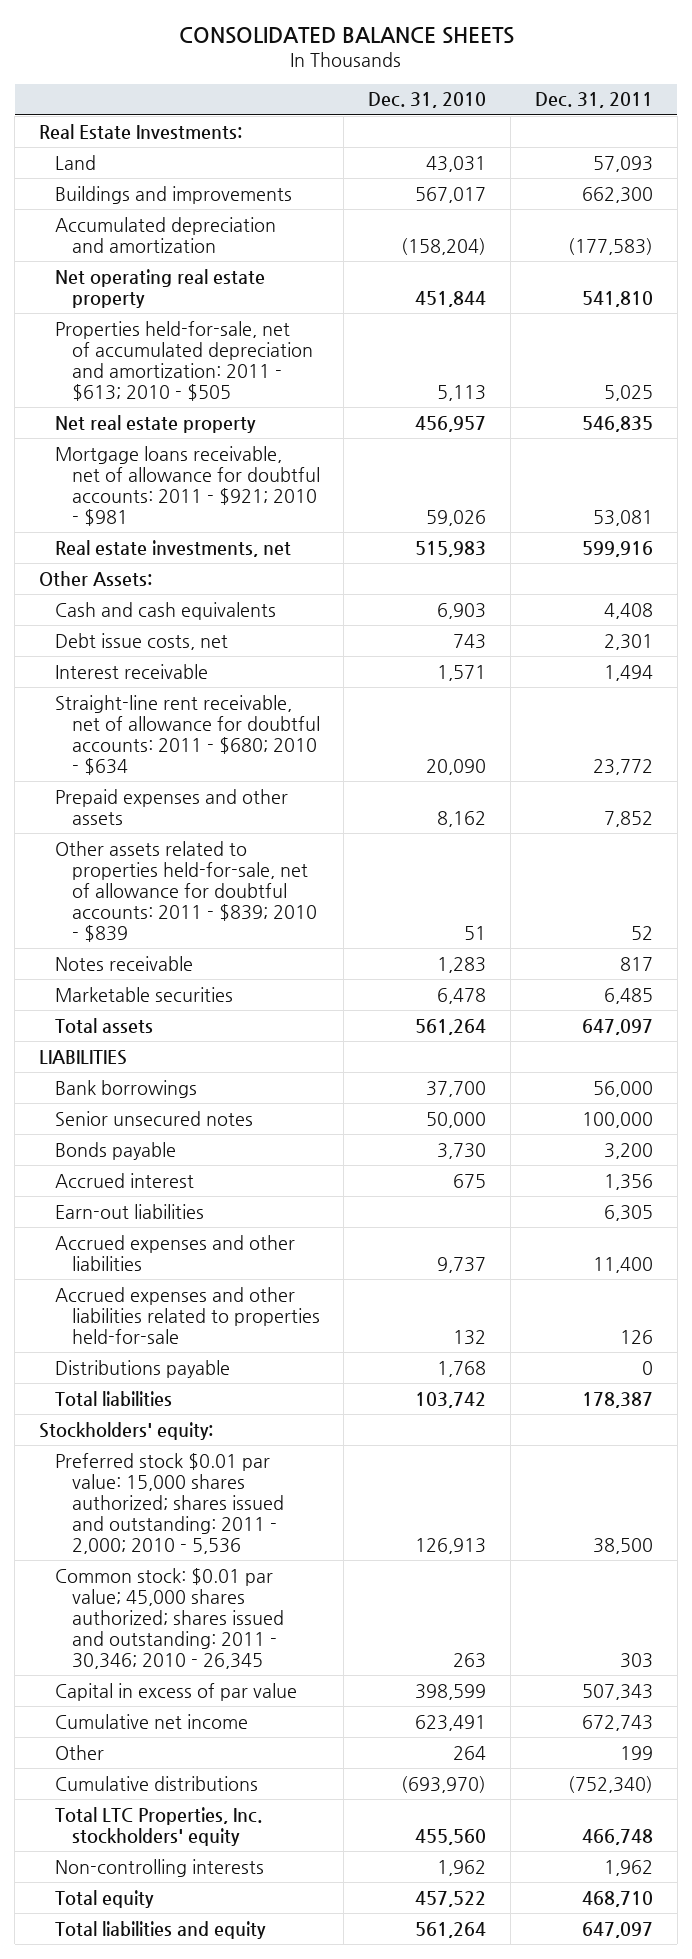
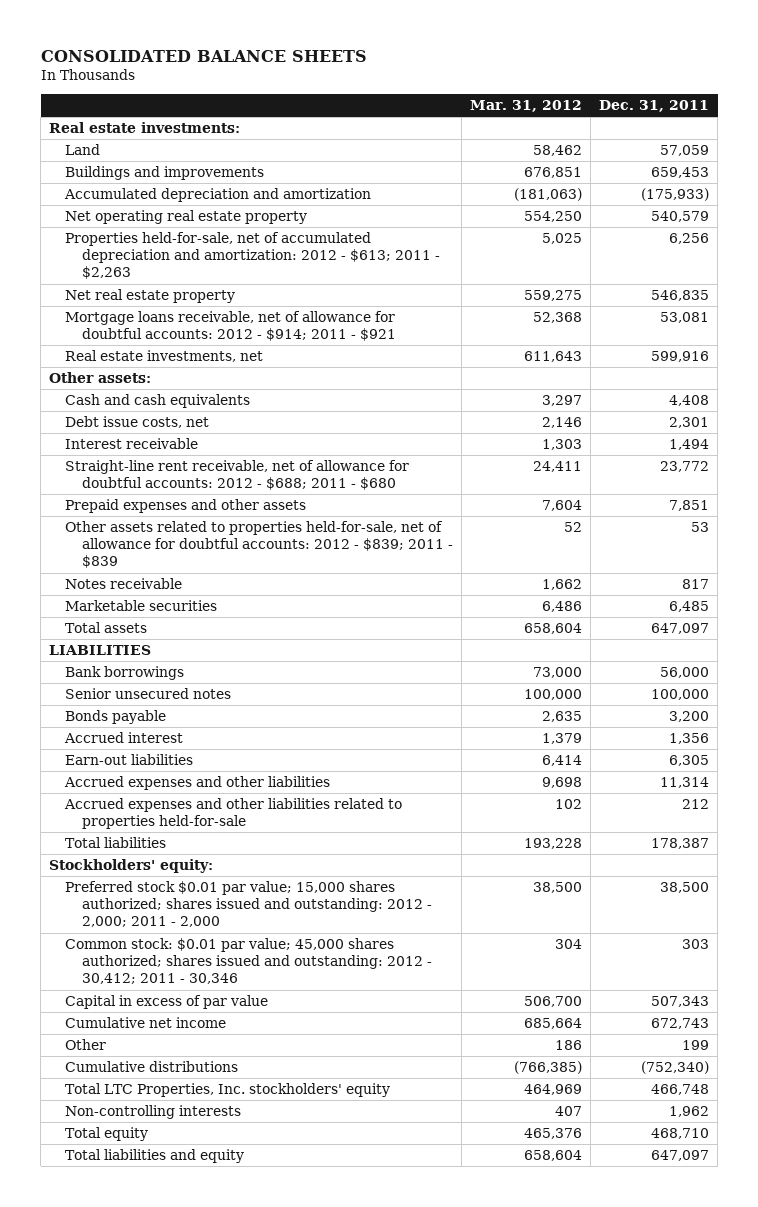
- | Dec. 31, 2010 | Dec. 31, 2011
+ | Mar. 31, 2012 | Dec. 31, 2011
- Real Estate Investments:
- Land | 43,031 | 57,093
- Buildings and improvements | 567,017 | 662,300
- Accumulated depreciation and amortization | (158,204) | (177,583)
- Net operating real estate property | 451,844 | 541,810
- Properties held-for-sale, net of accumulated depreciation and amortization: 2011 - $613; 2010 - $505 | 5,113 | 5,025
+ Real estate investments:
+ Land | 58,462 | 57,059
+ Buildings and improvements | 676,851 | 659,453
+ Accumulated depreciation and amortization | (181,063) | (175,933)
+ Net operating real estate property | 554,250 | 540,579
+ Properties held-for-sale, net of accumulated depreciation and amortization: 2012 - $613; 2011 - $2,263 | 5,025 | 6,256
- Mortgage loans receivable, net of allowance for doubtful accounts: 2011 - $921; 2010 - $981 | 59,026 | 53,081
+ Mortgage loans receivable, net of allowance for doubtful accounts: 2012 - $914; 2011 - $921 | 52,368 | 53,081
- Other Assets:
+ Other assets:
- Straight-line rent receivable, net of allowance for doubtful accounts: 2011 - $680; 2010 - $634 | 20,090 | 23,772
- Prepaid expenses and other assets | 8,162 | 7,852
- Other assets related to properties held-for-sale, net of allowance for doubtful accounts: 2011 - $839; 2010 - $839 | 51 | 52
+ Straight-line rent receivable, net of allowance for doubtful accounts: 2012 - $688; 2011 - $680 | 24,411 | 23,772
+ Prepaid expenses and other assets | 7,604 | 7,851
+ Other assets related to properties held-for-sale, net of allowance for doubtful accounts: 2012 - $839; 2011 - $839 | 52 | 53
- Accrued expenses and other liabilities | 9,737 | 11,400
- Accrued expenses and other liabilities related to properties held-for-sale | 132 | 126
- Distributions payable | 1,768 | 0
+ Accrued expenses and other liabilities | 9,698 | 11,314
+ Accrued expenses and other liabilities related to properties held-for-sale | 102 | 212
- Preferred stock $0.01 par value: 15,000 shares authorized; shares issued and outstanding: 2011 - 2,000; 2010 - 5,536 | 126,913 | 38,500
- Common stock: $0.01 par value; 45,000 shares authorized; shares issued and outstanding: 2011 - 30,346; 2010 - 26,345 | 263 | 303
+ Preferred stock $0.01 par value; 15,000 shares authorized; shares issued and outstanding: 2012 - 2,000; 2011 - 2,000 | 38,500 | 38,500
+ Common stock: $0.01 par value; 45,000 shares authorized; shares issued and outstanding: 2012 - 30,412; 2011 - 30,346 | 304 | 303

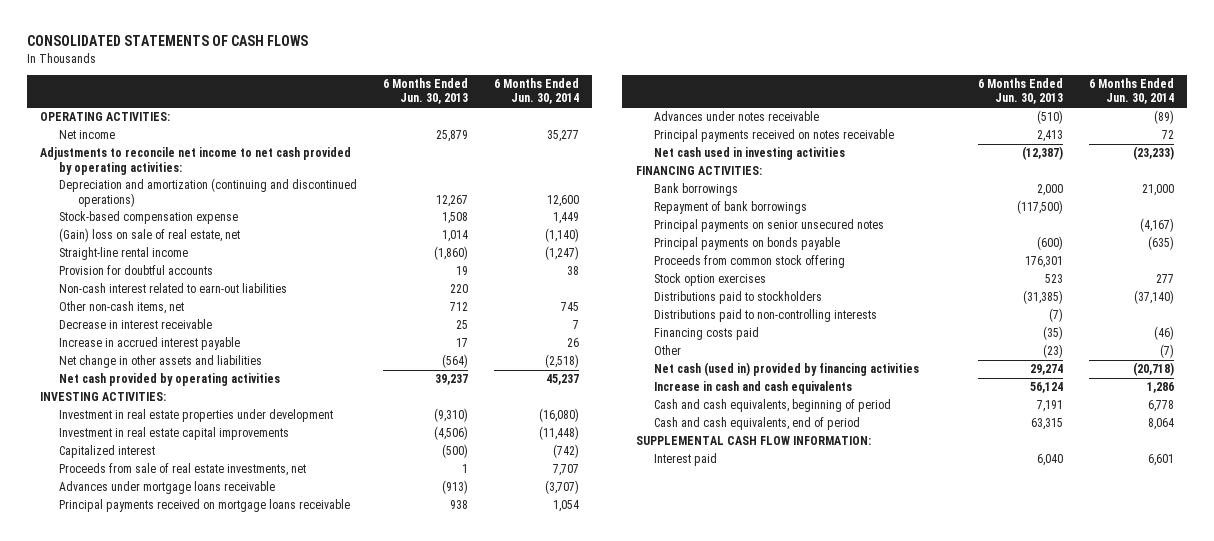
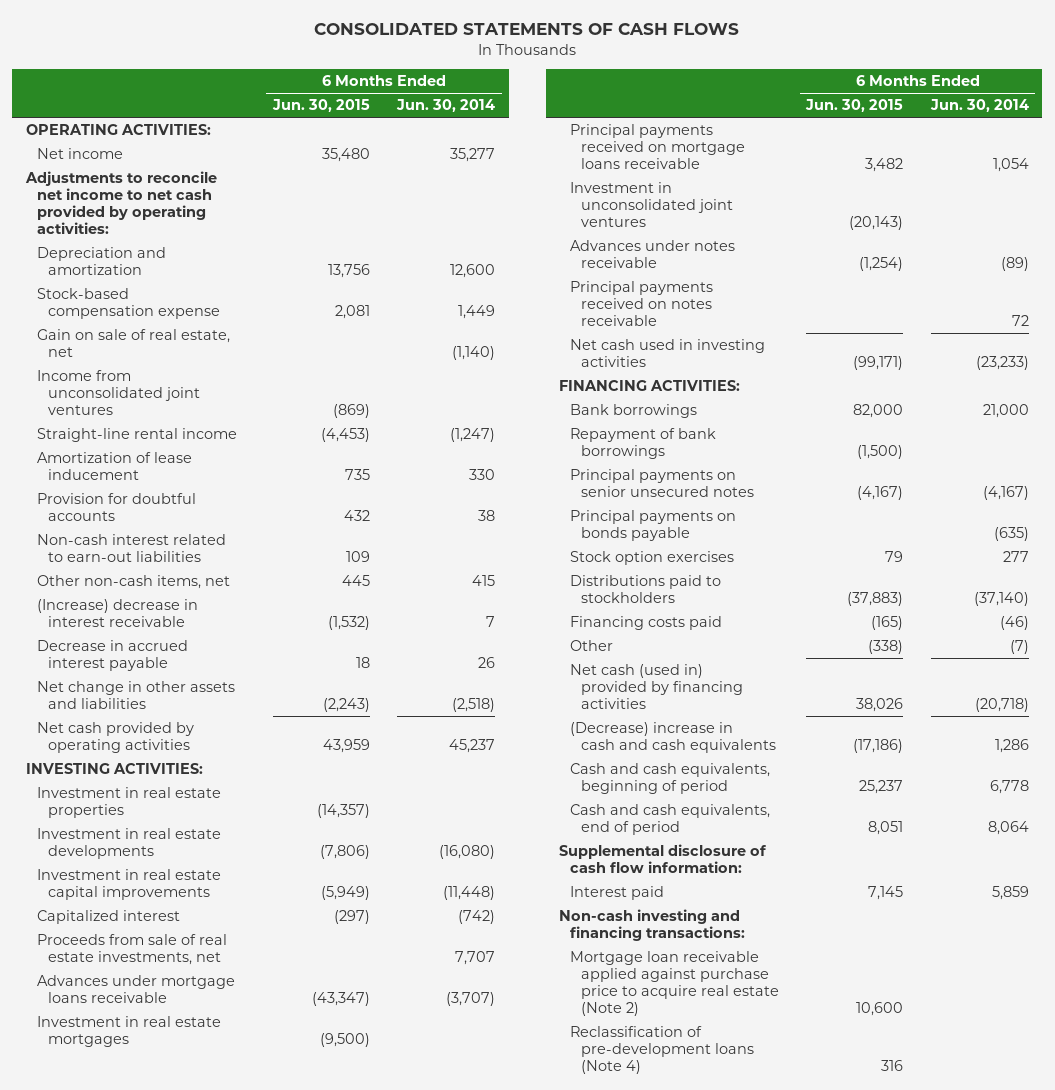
- | 6 Months Ended Jun. 30, 2013 | 6 Months Ended Jun. 30, 2014
+ | 6 Months Ended Jun. 30, 2015 | 6 Months Ended Jun. 30, 2014
- Depreciation and amortization (continuing and discontinued operations) | 12,267 | 12,600
+ Depreciation and amortization | 13,756 | 12,600
- (Gain) loss on sale of real estate, net | 1,014 | (1,140)
+ Gain on sale of real estate, net | | (1,140)
+ Income from unconsolidated joint ventures | (869) |
+ Amortization of lease inducement | 735 | 330
- Other non-cash items, net | 712 | 745
- Decrease in interest receivable | 25 | 7
- Increase in accrued interest payable | 17 | 26
+ Other non-cash items, net | 445 | 415
+ (Increase) decrease in interest receivable | (1,532) | 7
+ Decrease in accrued interest payable | 18 | 26
- Investment in real estate properties under development | (9,310) | (16,080)
+ Investment in real estate properties | (14,357) |
+ Investment in real estate developments | (7,806) | (16,080)
+ Investment in real estate mortgages | (9,500) |
+ Investment in unconsolidated joint ventures | (20,143) |
- Proceeds from common stock offering | 176,301 |
- Distributions paid to non-controlling interests | (7) |
- Increase in cash and cash equivalents | 56,124 | 1,286
+ (Decrease) increase in cash and cash equivalents | (17,186) | 1,286
- SUPPLEMENTAL CASH FLOW INFORMATION:
- Interest paid | 6,040 | 6,601
+ Supplemental disclosure of cash flow information:
+ Interest paid | 7,145 | 5,859
+ Non-cash investing and financing transactions:
+ Mortgage loan receivable applied against purchase price to acquire real estate (Note 2) | 10,600 |
+ Reclassification of pre-development loans (Note 4) | 316 |

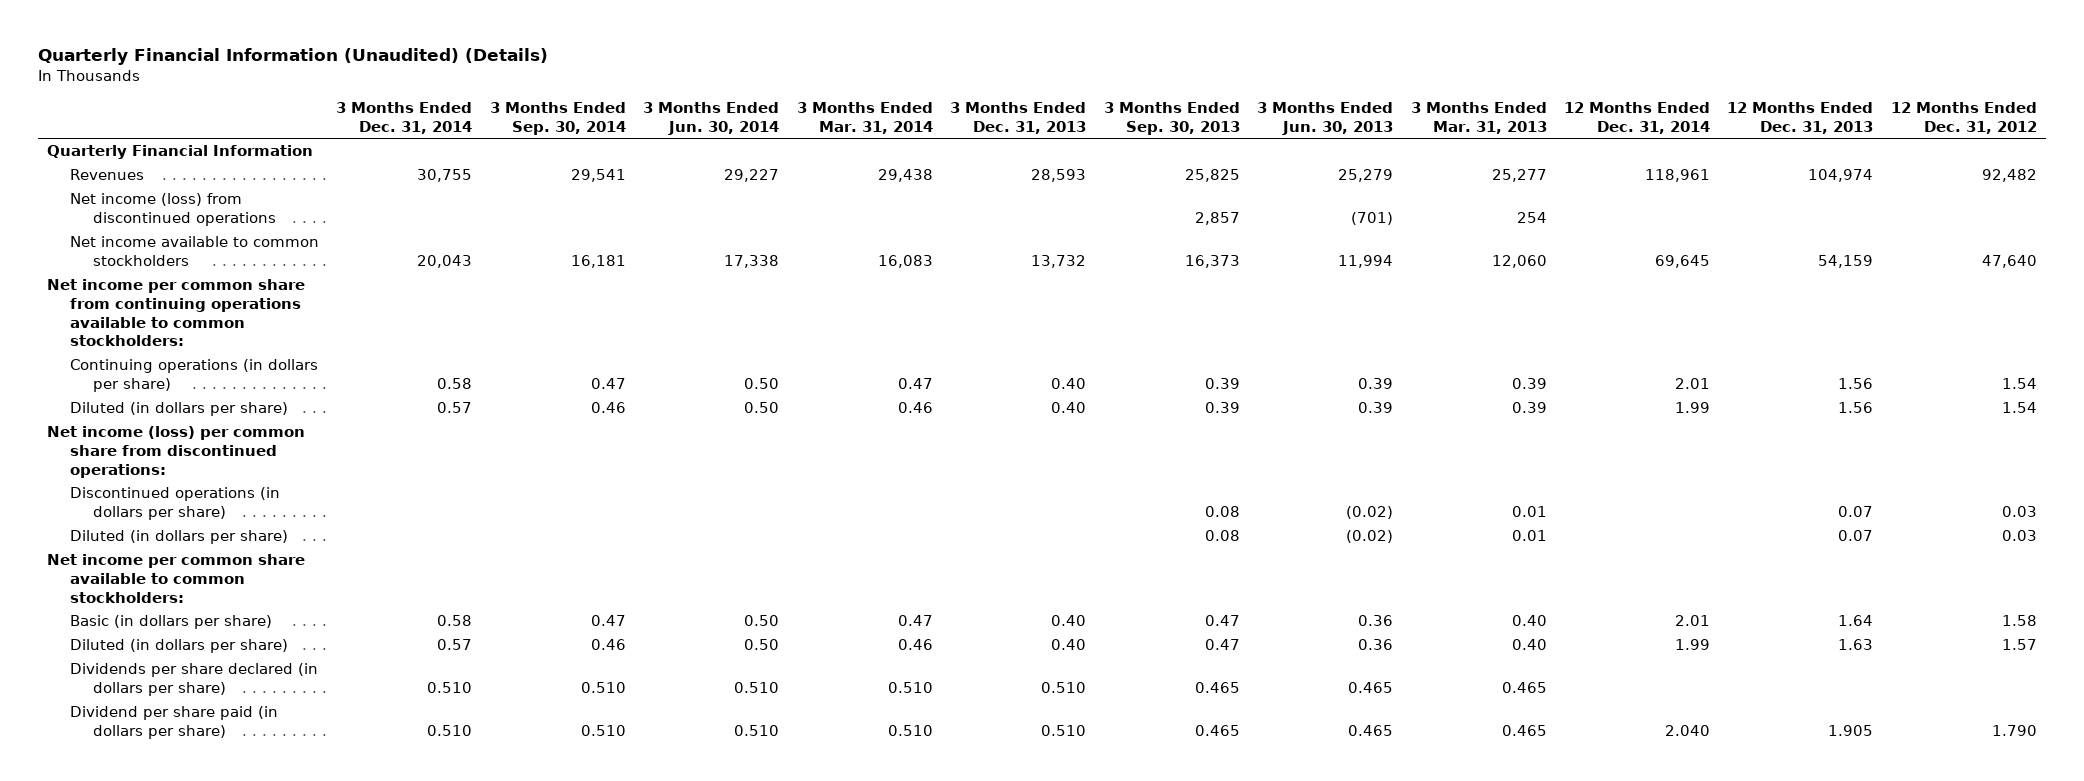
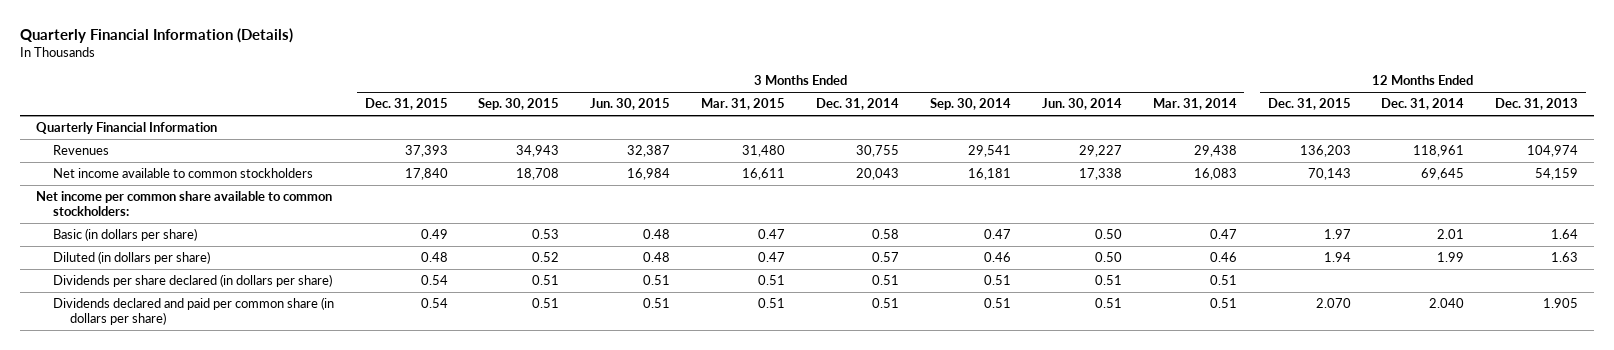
- Quarterly Financial Information (Unaudited) (Details)
+ Quarterly Financial Information (Details)
- | 3 Months Ended Dec. 31, 2014 | 3 Months Ended Sep. 30, 2014 | 3 Months Ended Jun. 30, 2014 | 3 Months Ended Mar. 31, 2014 | 3 Months Ended Dec. 31, 2013 | 3 Months Ended Sep. 30, 2013 | 3 Months Ended Jun. 30, 2013 | 3 Months Ended Mar. 31, 2013 | 12 Months Ended Dec. 31, 2014 | 12 Months Ended Dec. 31, 2013 | 12 Months Ended Dec. 31, 2012
+ | 3 Months Ended Dec. 31, 2015 | 3 Months Ended Sep. 30, 2015 | 3 Months Ended Jun. 30, 2015 | 3 Months Ended Mar. 31, 2015 | 3 Months Ended Dec. 31, 2014 | 3 Months Ended Sep. 30, 2014 | 3 Months Ended Jun. 30, 2014 | 3 Months Ended Mar. 31, 2014 | 12 Months Ended Dec. 31, 2015 | 12 Months Ended Dec. 31, 2014 | 12 Months Ended Dec. 31, 2013
- Net income (loss) from discontinued operations | | | | | | 2,857 | (701) | 254 | | |
- Net income per common share from continuing operations available to common stockholders:
- Continuing operations (in dollars per share) | 0.58 | 0.47 | 0.50 | 0.47 | 0.40 | 0.39 | 0.39 | 0.39 | 2.01 | 1.56 | 1.54
- Diluted (in dollars per share) | 0.57 | 0.46 | 0.50 | 0.46 | 0.40 | 0.39 | 0.39 | 0.39 | 1.99 | 1.56 | 1.54
- Net income (loss) per common share from discontinued operations:
- Discontinued operations (in dollars per share) | | | | | | 0.08 | (0.02) | 0.01 | | 0.07 | 0.03
- Diluted (in dollars per share) | | | | | | 0.08 | (0.02) | 0.01 | | 0.07 | 0.03
- Dividends per share declared (in dollars per share) | 0.510 | 0.510 | 0.510 | 0.510 | 0.510 | 0.465 | 0.465 | 0.465 | | |
- Dividend per share paid (in dollars per share) | 0.510 | 0.510 | 0.510 | 0.510 | 0.510 | 0.465 | 0.465 | 0.465 | 2.040 | 1.905 | 1.790
+ Dividends per share declared (in dollars per share) | 0.54 | 0.51 | 0.51 | 0.51 | 0.51 | 0.51 | 0.51 | 0.51 | | |
+ Dividends declared and paid per common share (in dollars per share) | 0.54 | 0.51 | 0.51 | 0.51 | 0.51 | 0.51 | 0.51 | 0.51 | 2.070 | 2.040 | 1.905

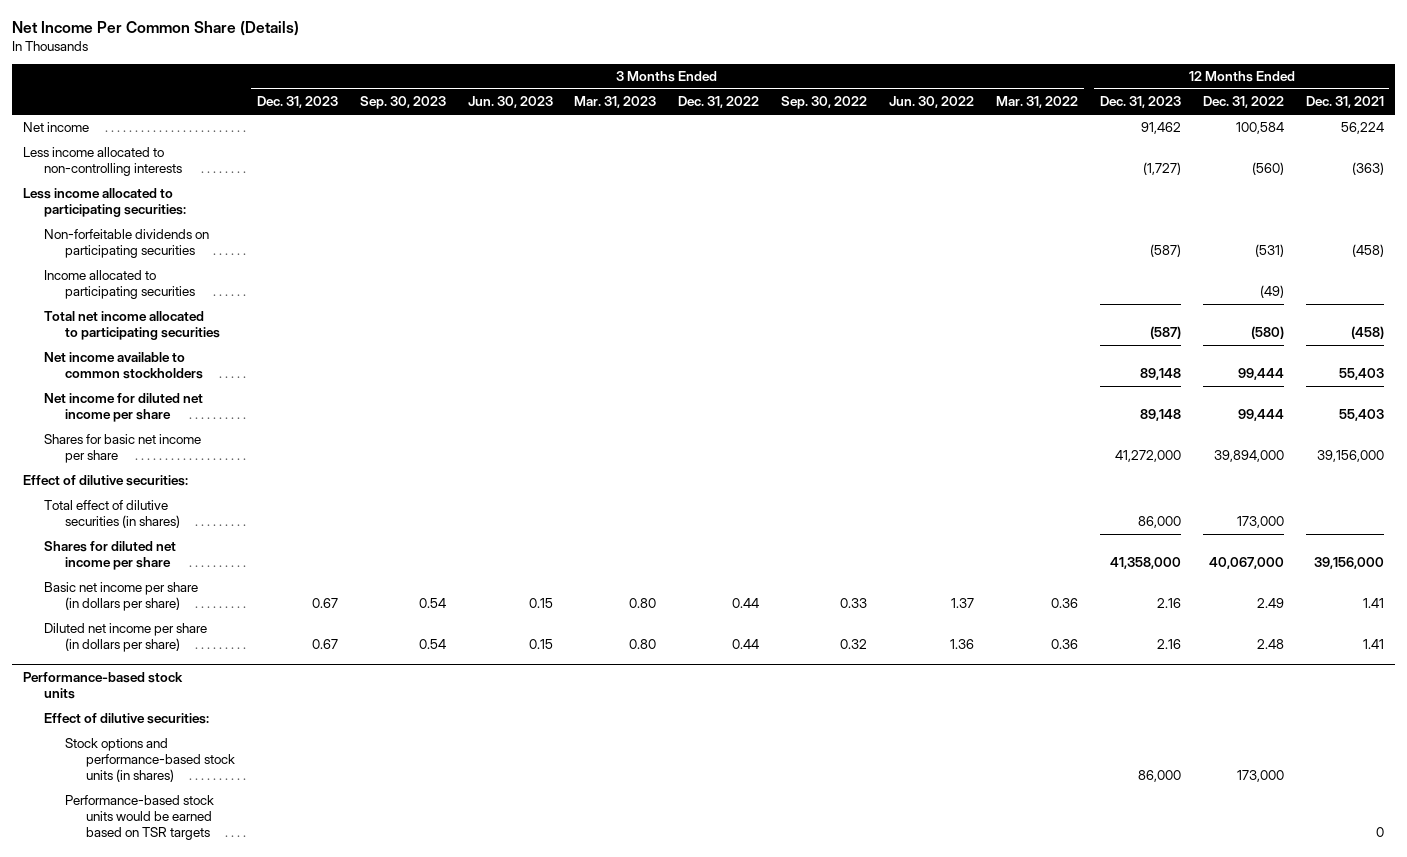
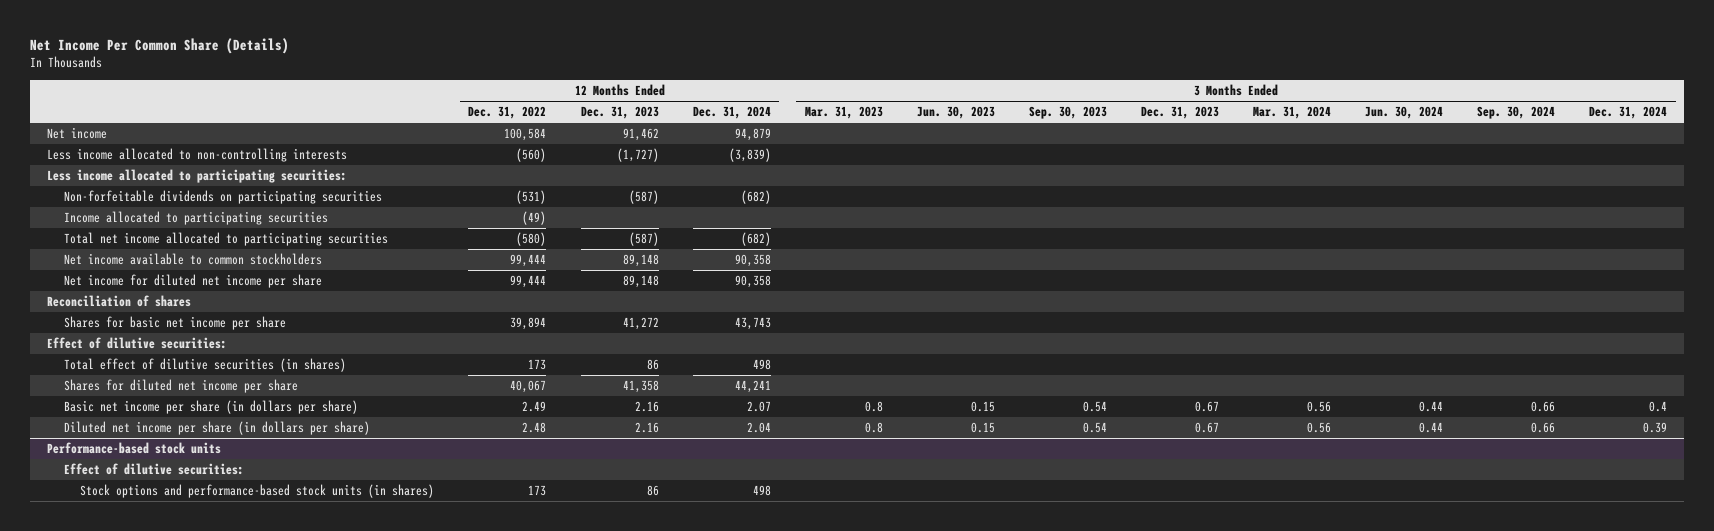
- | 3 Months Ended Dec. 31, 2023 | 3 Months Ended Sep. 30, 2023 | 3 Months Ended Jun. 30, 2023 | 3 Months Ended Mar. 31, 2023 | 3 Months Ended Dec. 31, 2022 | 3 Months Ended Sep. 30, 2022 | 3 Months Ended Jun. 30, 2022 | 3 Months Ended Mar. 31, 2022 | 12 Months Ended Dec. 31, 2023 | 12 Months Ended Dec. 31, 2022 | 12 Months Ended Dec. 31, 2021
+ | 12 Months Ended Dec. 31, 2022 | 12 Months Ended Dec. 31, 2023 | 12 Months Ended Dec. 31, 2024 | 3 Months Ended Mar. 31, 2023 | 3 Months Ended Jun. 30, 2023 | 3 Months Ended Sep. 30, 2023 | 3 Months Ended Dec. 31, 2023 | 3 Months Ended Mar. 31, 2024 | 3 Months Ended Jun. 30, 2024 | 3 Months Ended Sep. 30, 2024 | 3 Months Ended Dec. 31, 2024
- Shares for basic net income per share | | | | | | | | | 41,272,000 | 39,894,000 | 39,156,000
+ Reconciliation of shares
+ Shares for basic net income per share | 39,894 | 41,272 | 43,743 | | | | | | | |
- Total effect of dilutive securities (in shares) | | | | | | | | | 86,000 | 173,000 |
- Shares for diluted net income per share | | | | | | | | | 41,358,000 | 40,067,000 | 39,156,000
- Basic net income per share (in dollars per share) | 0.67 | 0.54 | 0.15 | 0.80 | 0.44 | 0.33 | 1.37 | 0.36 | 2.16 | 2.49 | 1.41
- Diluted net income per share (in dollars per share) | 0.67 | 0.54 | 0.15 | 0.80 | 0.44 | 0.32 | 1.36 | 0.36 | 2.16 | 2.48 | 1.41
+ Total effect of dilutive securities (in shares) | 173 | 86 | 498 | | | | | | | |
+ Shares for diluted net income per share | 40,067 | 41,358 | 44,241 | | | | | | | |
+ Basic net income per share (in dollars per share) | 2.49 | 2.16 | 2.07 | 0.8 | 0.15 | 0.54 | 0.67 | 0.56 | 0.44 | 0.66 | 0.4
+ Diluted net income per share (in dollars per share) | 2.48 | 2.16 | 2.04 | 0.8 | 0.15 | 0.54 | 0.67 | 0.56 | 0.44 | 0.66 | 0.39
@ Performance-based stock units
- Stock options and performance-based stock units (in shares) | | | | | | | | | 86,000 | 173,000 |
- Performance-based stock units would be earned based on TSR targets | | | | | | | | | | | 0
+ Stock options and performance-based stock units (in shares) | 173 | 86 | 498 | | | | | | | |

